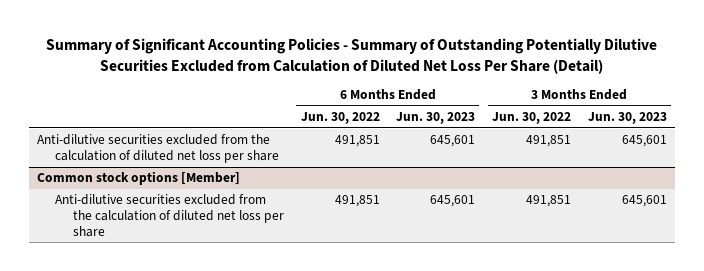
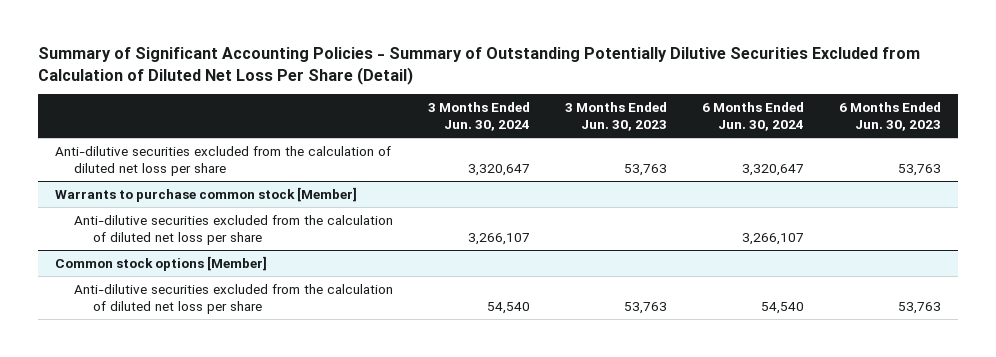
- | 6 Months Ended Jun. 30, 2022 | 6 Months Ended Jun. 30, 2023 | 3 Months Ended Jun. 30, 2022 | 3 Months Ended Jun. 30, 2023
+ | 3 Months Ended Jun. 30, 2024 | 3 Months Ended Jun. 30, 2023 | 6 Months Ended Jun. 30, 2024 | 6 Months Ended Jun. 30, 2023
- Anti-dilutive securities excluded from the calculation of diluted net loss per share | 491,851 | 645,601 | 491,851 | 645,601
+ Anti-dilutive securities excluded from the calculation of diluted net loss per share | 3,320,647 | 53,763 | 3,320,647 | 53,763
+ Warrants to purchase common stock [Member]
+ Anti-dilutive securities excluded from the calculation of diluted net loss per share | 3,266,107 | | 3,266,107 |
@ Common stock options [Member]
- Anti-dilutive securities excluded from the calculation of diluted net loss per share | 491,851 | 645,601 | 491,851 | 645,601
+ Anti-dilutive securities excluded from the calculation of diluted net loss per share | 54,540 | 53,763 | 54,540 | 53,763

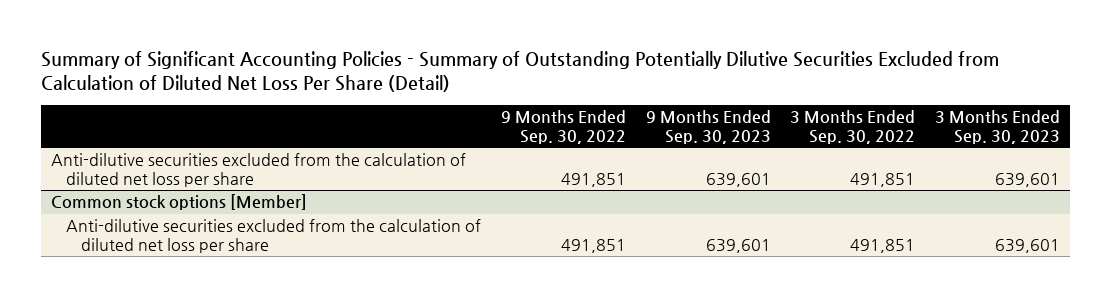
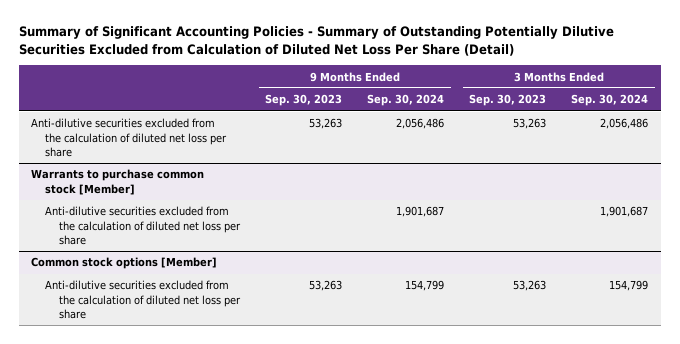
- | 9 Months Ended Sep. 30, 2022 | 9 Months Ended Sep. 30, 2023 | 3 Months Ended Sep. 30, 2022 | 3 Months Ended Sep. 30, 2023
+ | 9 Months Ended Sep. 30, 2023 | 9 Months Ended Sep. 30, 2024 | 3 Months Ended Sep. 30, 2023 | 3 Months Ended Sep. 30, 2024
- Anti-dilutive securities excluded from the calculation of diluted net loss per share | 491,851 | 639,601 | 491,851 | 639,601
+ Anti-dilutive securities excluded from the calculation of diluted net loss per share | 53,263 | 2,056,486 | 53,263 | 2,056,486
+ Warrants to purchase common stock [Member]
+ Anti-dilutive securities excluded from the calculation of diluted net loss per share | | 1,901,687 | | 1,901,687
@ Common stock options [Member]
- Anti-dilutive securities excluded from the calculation of diluted net loss per share | 491,851 | 639,601 | 491,851 | 639,601
+ Anti-dilutive securities excluded from the calculation of diluted net loss per share | 53,263 | 154,799 | 53,263 | 154,799

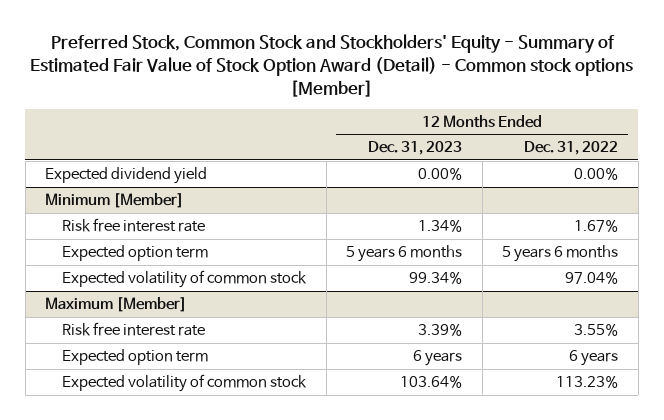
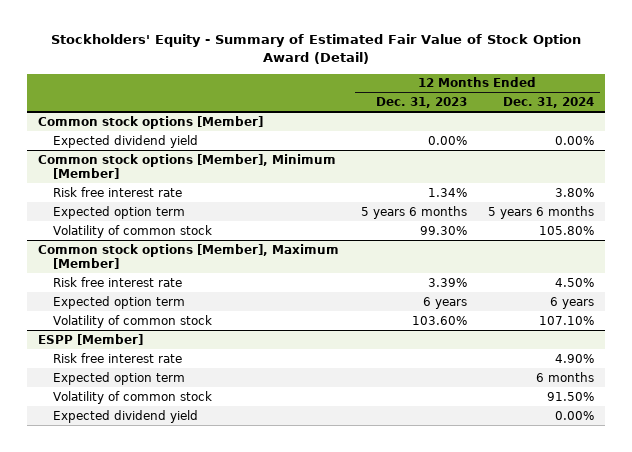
- Preferred Stock, Common Stock and Stockholders' Equity - Summary of Estimated Fair Value of Stock Option Award (Detail) - Common stock options [Member]
+ Stockholders' Equity - Summary of Estimated Fair Value of Stock Option Award (Detail)
- | 12 Months Ended Dec. 31, 2023 | 12 Months Ended Dec. 31, 2022
+ | 12 Months Ended Dec. 31, 2023 | 12 Months Ended Dec. 31, 2024
+ Common stock options [Member]
- Minimum [Member]
+ Common stock options [Member], Minimum [Member]
- Expected volatility of common stock | 99.34% | 97.04%
- Maximum [Member]
+ Volatility of common stock | 99.30% | 105.80%
+ Common stock options [Member], Maximum [Member]
- Expected volatility of common stock | 103.64% | 113.23%
+ Volatility of common stock | 103.60% | 107.10%
+ ESPP [Member]
+ Risk free interest rate | | 4.90%
+ Expected option term | | 6 months
+ Volatility of common stock | | 91.50%
+ Expected dividend yield | | 0.00%

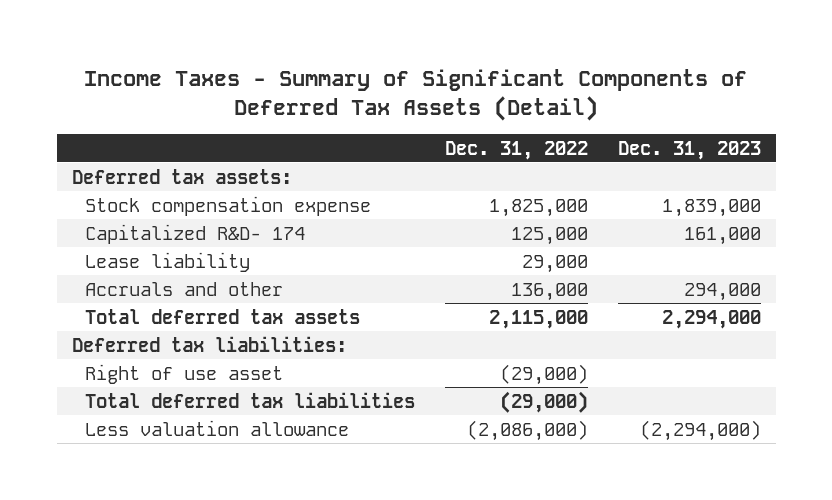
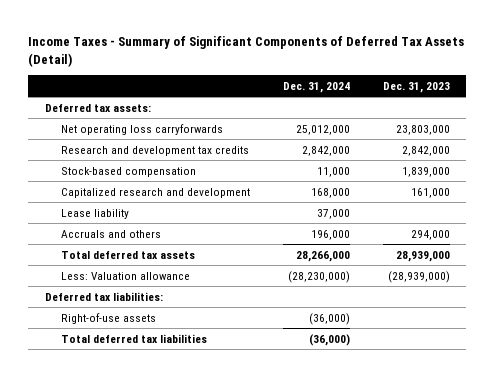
- | Dec. 31, 2022 | Dec. 31, 2023
+ | Dec. 31, 2024 | Dec. 31, 2023
- Stock compensation expense | 1,825,000 | 1,839,000
- Capitalized R&D- 174 | 125,000 | 161,000
+ Net operating loss carryforwards | 25,012,000 | 23,803,000
+ Research and development tax credits | 2,842,000 | 2,842,000
+ Stock-based compensation | 11,000 | 1,839,000
+ Capitalized research and development | 168,000 | 161,000
- Accruals and other | 136,000 | 294,000
- Total deferred tax assets | 2,115,000 | 2,294,000
+ Accruals and others | 196,000 | 294,000
+ Total deferred tax assets | 28,266,000 | 28,939,000
+ Less: Valuation allowance | (28,230,000) | (28,939,000)
- Right of use asset | (29,000) |
+ Right-of-use assets | (36,000) |
- Less valuation allowance | (2,086,000) | (2,294,000)

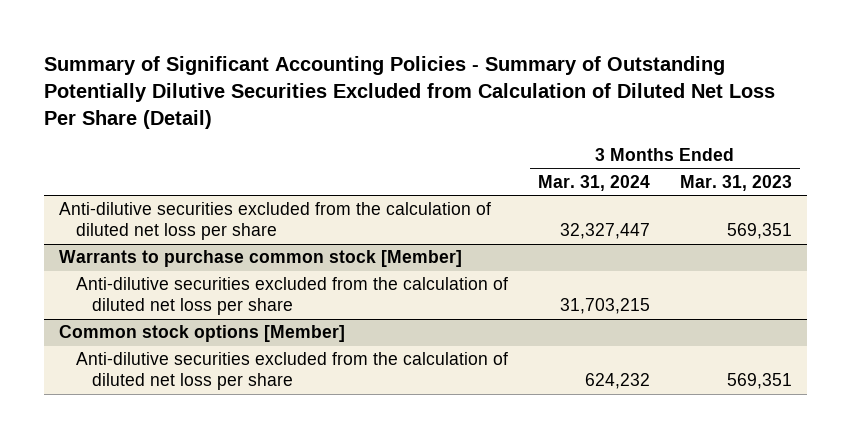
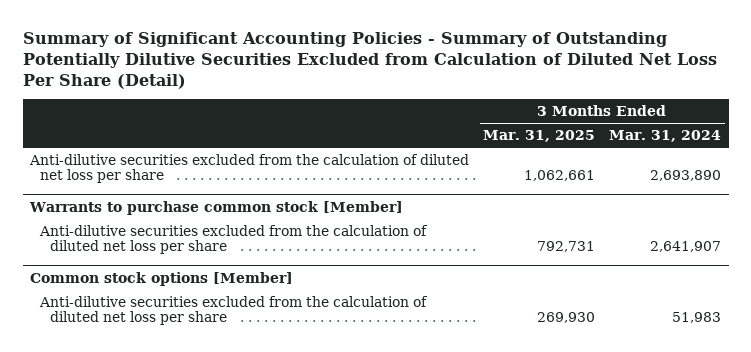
- | 3 Months Ended Mar. 31, 2024 | 3 Months Ended Mar. 31, 2023
+ | 3 Months Ended Mar. 31, 2025 | 3 Months Ended Mar. 31, 2024
- Anti-dilutive securities excluded from the calculation of diluted net loss per share | 32,327,447 | 569,351
+ Anti-dilutive securities excluded from the calculation of diluted net loss per share | 1,062,661 | 2,693,890
@ Warrants to purchase common stock [Member]
- Anti-dilutive securities excluded from the calculation of diluted net loss per share | 31,703,215 |
+ Anti-dilutive securities excluded from the calculation of diluted net loss per share | 792,731 | 2,641,907
@ Common stock options [Member]
- Anti-dilutive securities excluded from the calculation of diluted net loss per share | 624,232 | 569,351
+ Anti-dilutive securities excluded from the calculation of diluted net loss per share | 269,930 | 51,983

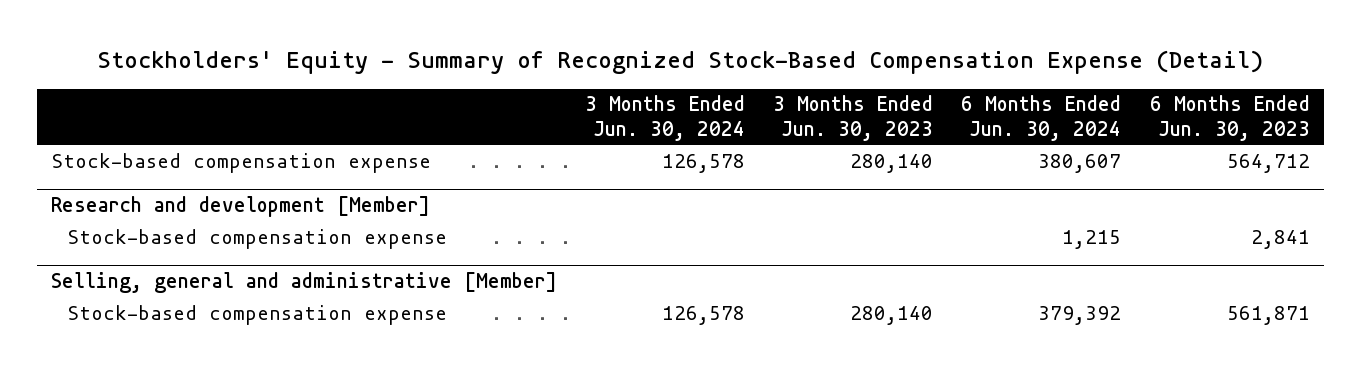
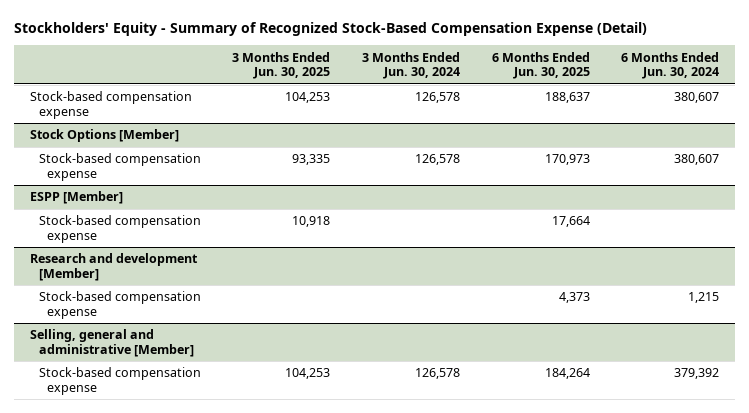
- | 3 Months Ended Jun. 30, 2024 | 3 Months Ended Jun. 30, 2023 | 6 Months Ended Jun. 30, 2024 | 6 Months Ended Jun. 30, 2023
+ | 3 Months Ended Jun. 30, 2025 | 3 Months Ended Jun. 30, 2024 | 6 Months Ended Jun. 30, 2025 | 6 Months Ended Jun. 30, 2024
+ Stock Options [Member]
+ Stock-based compensation expense | 93,335 | 126,578 | 170,973 | 380,607
+ ESPP [Member]
+ Stock-based compensation expense | 10,918 | | 17,664 |

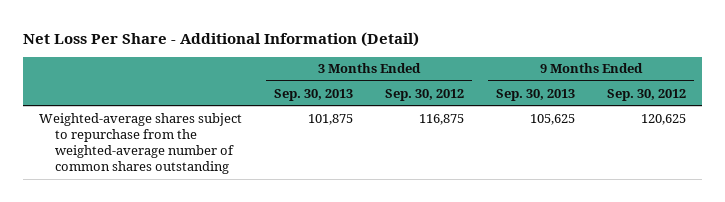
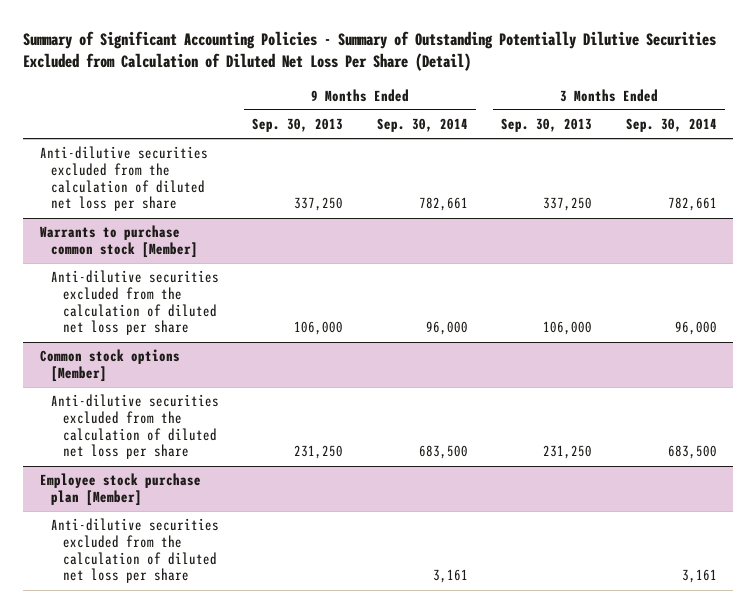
- Net Loss Per Share - Additional Information (Detail)
+ Summary of Significant Accounting Policies - Summary of Outstanding Potentially Dilutive Securities Excluded from Calculation of Diluted Net Loss Per Share (Detail)
- | 3 Months Ended Sep. 30, 2013 | 3 Months Ended Sep. 30, 2012 | 9 Months Ended Sep. 30, 2013 | 9 Months Ended Sep. 30, 2012
+ | 9 Months Ended Sep. 30, 2013 | 9 Months Ended Sep. 30, 2014 | 3 Months Ended Sep. 30, 2013 | 3 Months Ended Sep. 30, 2014
- Weighted-average shares subject to repurchase from the weighted-average number of common shares outstanding | 101,875 | 116,875 | 105,625 | 120,625
+ Anti-dilutive securities excluded from the calculation of diluted net loss per share | 337,250 | 782,661 | 337,250 | 782,661
+ Warrants to purchase common stock [Member]
+ Anti-dilutive securities excluded from the calculation of diluted net loss per share | 106,000 | 96,000 | 106,000 | 96,000
+ Common stock options [Member]
+ Anti-dilutive securities excluded from the calculation of diluted net loss per share | 231,250 | 683,500 | 231,250 | 683,500
+ Employee stock purchase plan [Member]
+ Anti-dilutive securities excluded from the calculation of diluted net loss per share | | 3,161 | | 3,161

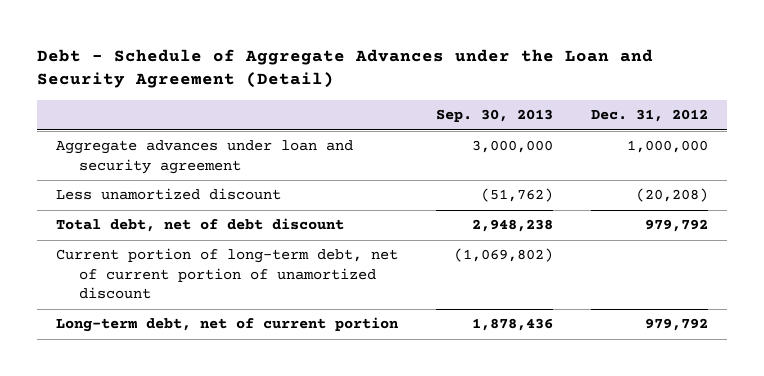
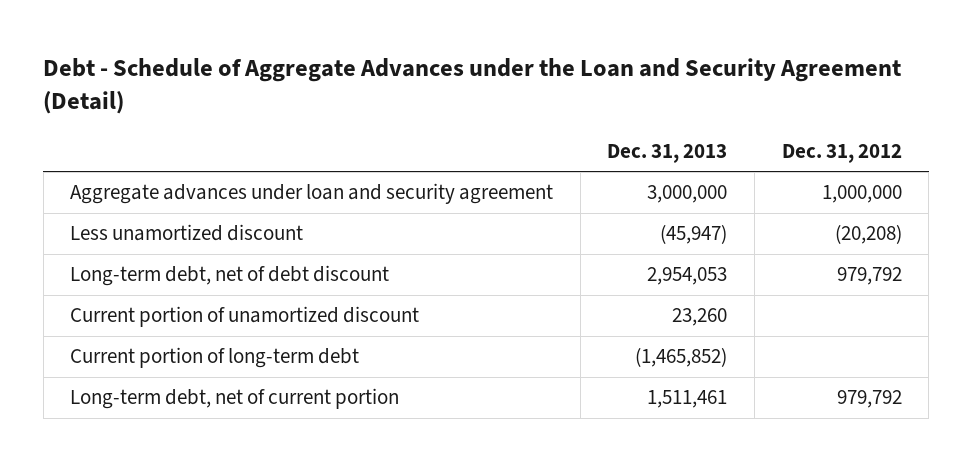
- | Sep. 30, 2013 | Dec. 31, 2012
+ | Dec. 31, 2013 | Dec. 31, 2012
- Total debt, net of debt discount | 2,948,238 | 979,792
- Current portion of long-term debt, net of current portion of unamortized discount | (1,069,802) |
+ Long-term debt, net of debt discount | 2,954,053 | 979,792
+ Current portion of unamortized discount | 23,260 |
+ Current portion of long-term debt | (1,465,852) |

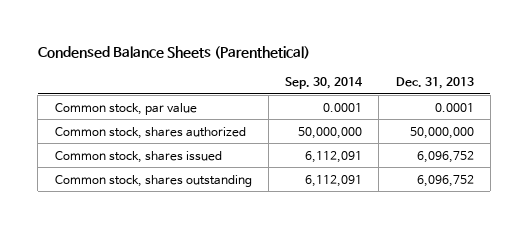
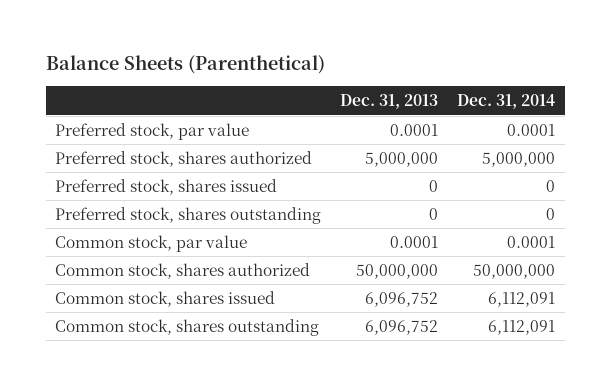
- Condensed Balance Sheets (Parenthetical)
+ Balance Sheets (Parenthetical)
- | Sep. 30, 2014 | Dec. 31, 2013
+ | Dec. 31, 2013 | Dec. 31, 2014
+ Preferred stock, par value | 0.0001 | 0.0001
+ Preferred stock, shares authorized | 5,000,000 | 5,000,000
+ Preferred stock, shares issued | 0 | 0
+ Preferred stock, shares outstanding | 0 | 0

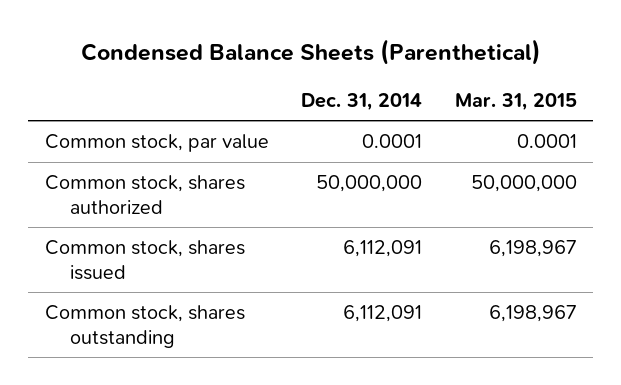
- Balance Sheets (Parenthetical)
+ Condensed Balance Sheets (Parenthetical)
- | Dec. 31, 2013 | Dec. 31, 2014
+ | Dec. 31, 2014 | Mar. 31, 2015
- Preferred stock, par value | 0.0001 | 0.0001
- Preferred stock, shares authorized | 5,000,000 | 5,000,000
- Preferred stock, shares issued | 0 | 0
- Preferred stock, shares outstanding | 0 | 0

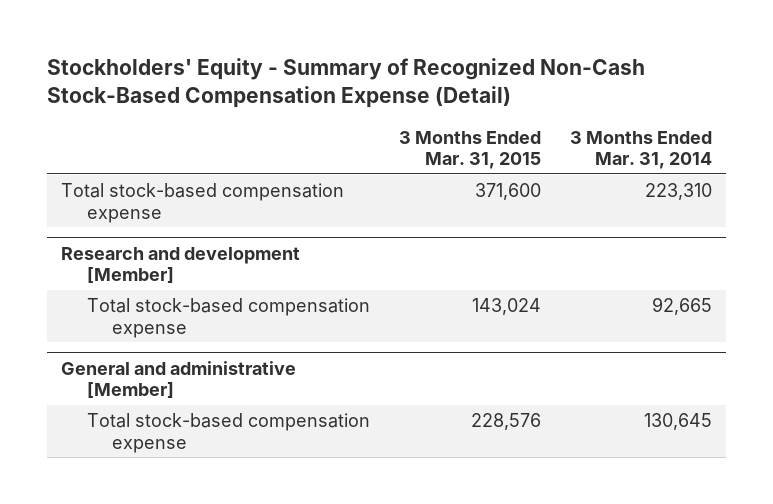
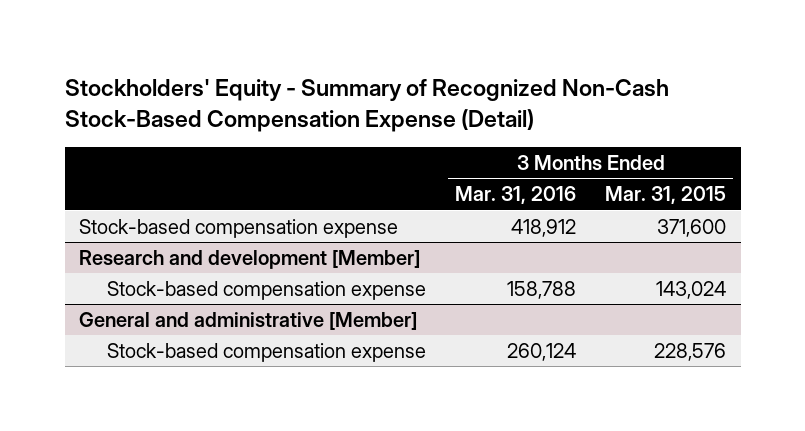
- | 3 Months Ended Mar. 31, 2015 | 3 Months Ended Mar. 31, 2014
+ | 3 Months Ended Mar. 31, 2016 | 3 Months Ended Mar. 31, 2015
- Total stock-based compensation expense | 371,600 | 223,310
+ Stock-based compensation expense | 418,912 | 371,600
@ Research and development [Member]
- Total stock-based compensation expense | 143,024 | 92,665
+ Stock-based compensation expense | 158,788 | 143,024
@ General and administrative [Member]
- Total stock-based compensation expense | 228,576 | 130,645
+ Stock-based compensation expense | 260,124 | 228,576

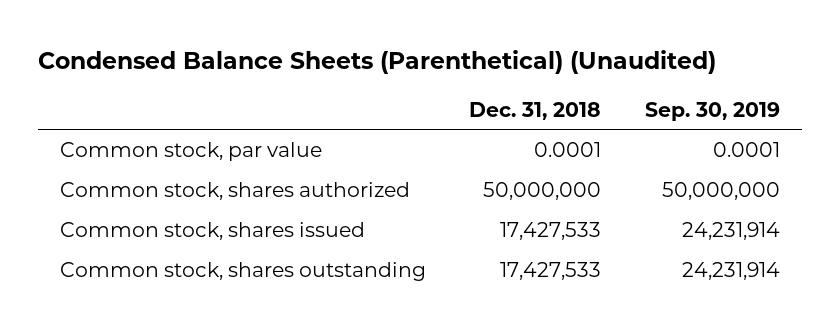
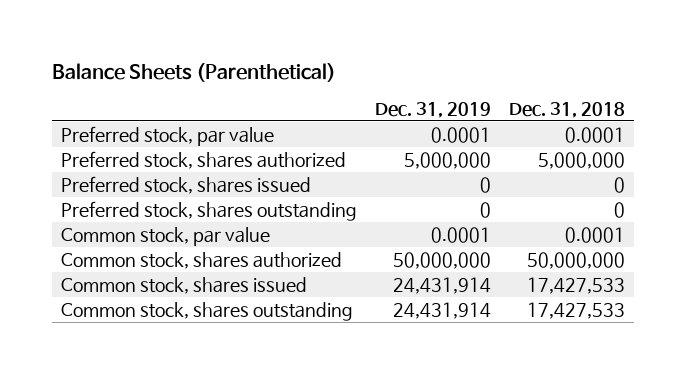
- Condensed Balance Sheets (Parenthetical) (Unaudited)
+ Balance Sheets (Parenthetical)
- | Dec. 31, 2018 | Sep. 30, 2019
+ | Dec. 31, 2019 | Dec. 31, 2018
+ Preferred stock, par value | 0.0001 | 0.0001
+ Preferred stock, shares authorized | 5,000,000 | 5,000,000
+ Preferred stock, shares issued | 0 | 0
+ Preferred stock, shares outstanding | 0 | 0

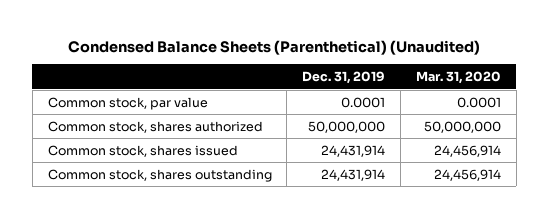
- Balance Sheets (Parenthetical)
+ Condensed Balance Sheets (Parenthetical) (Unaudited)
- | Dec. 31, 2019 | Dec. 31, 2018
+ | Dec. 31, 2019 | Mar. 31, 2020
- Preferred stock, par value | 0.0001 | 0.0001
- Preferred stock, shares authorized | 5,000,000 | 5,000,000
- Preferred stock, shares issued | 0 | 0
- Preferred stock, shares outstanding | 0 | 0

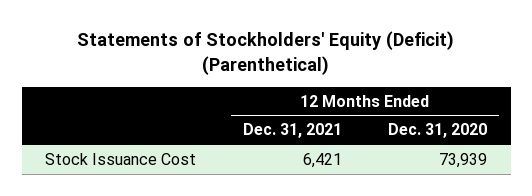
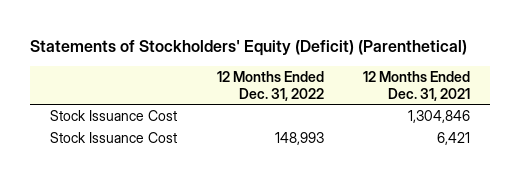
- | 12 Months Ended Dec. 31, 2021 | 12 Months Ended Dec. 31, 2020
+ | 12 Months Ended Dec. 31, 2022 | 12 Months Ended Dec. 31, 2021
+ Stock Issuance Cost | | 1,304,846

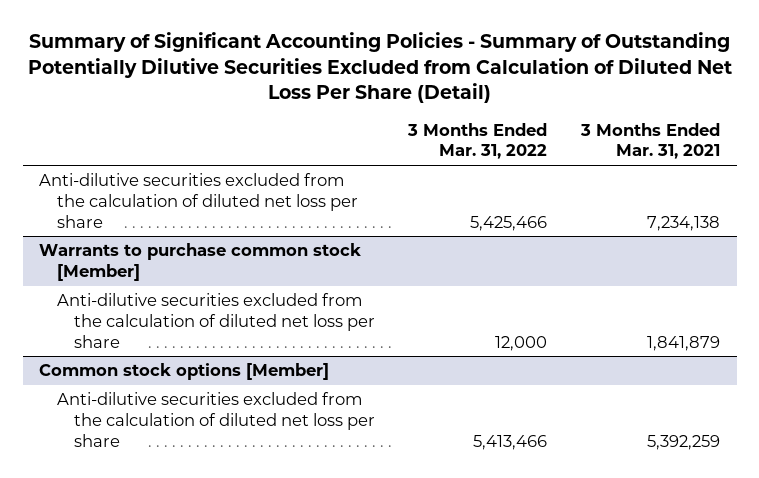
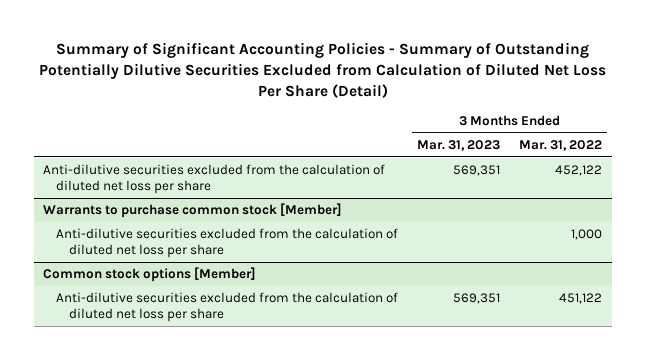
- | 3 Months Ended Mar. 31, 2022 | 3 Months Ended Mar. 31, 2021
+ | 3 Months Ended Mar. 31, 2023 | 3 Months Ended Mar. 31, 2022
- Anti-dilutive securities excluded from the calculation of diluted net loss per share | 5,425,466 | 7,234,138
+ Anti-dilutive securities excluded from the calculation of diluted net loss per share | 569,351 | 452,122
@ Warrants to purchase common stock [Member]
- Anti-dilutive securities excluded from the calculation of diluted net loss per share | 12,000 | 1,841,879
+ Anti-dilutive securities excluded from the calculation of diluted net loss per share | | 1,000
@ Common stock options [Member]
- Anti-dilutive securities excluded from the calculation of diluted net loss per share | 5,413,466 | 5,392,259
+ Anti-dilutive securities excluded from the calculation of diluted net loss per share | 569,351 | 451,122

